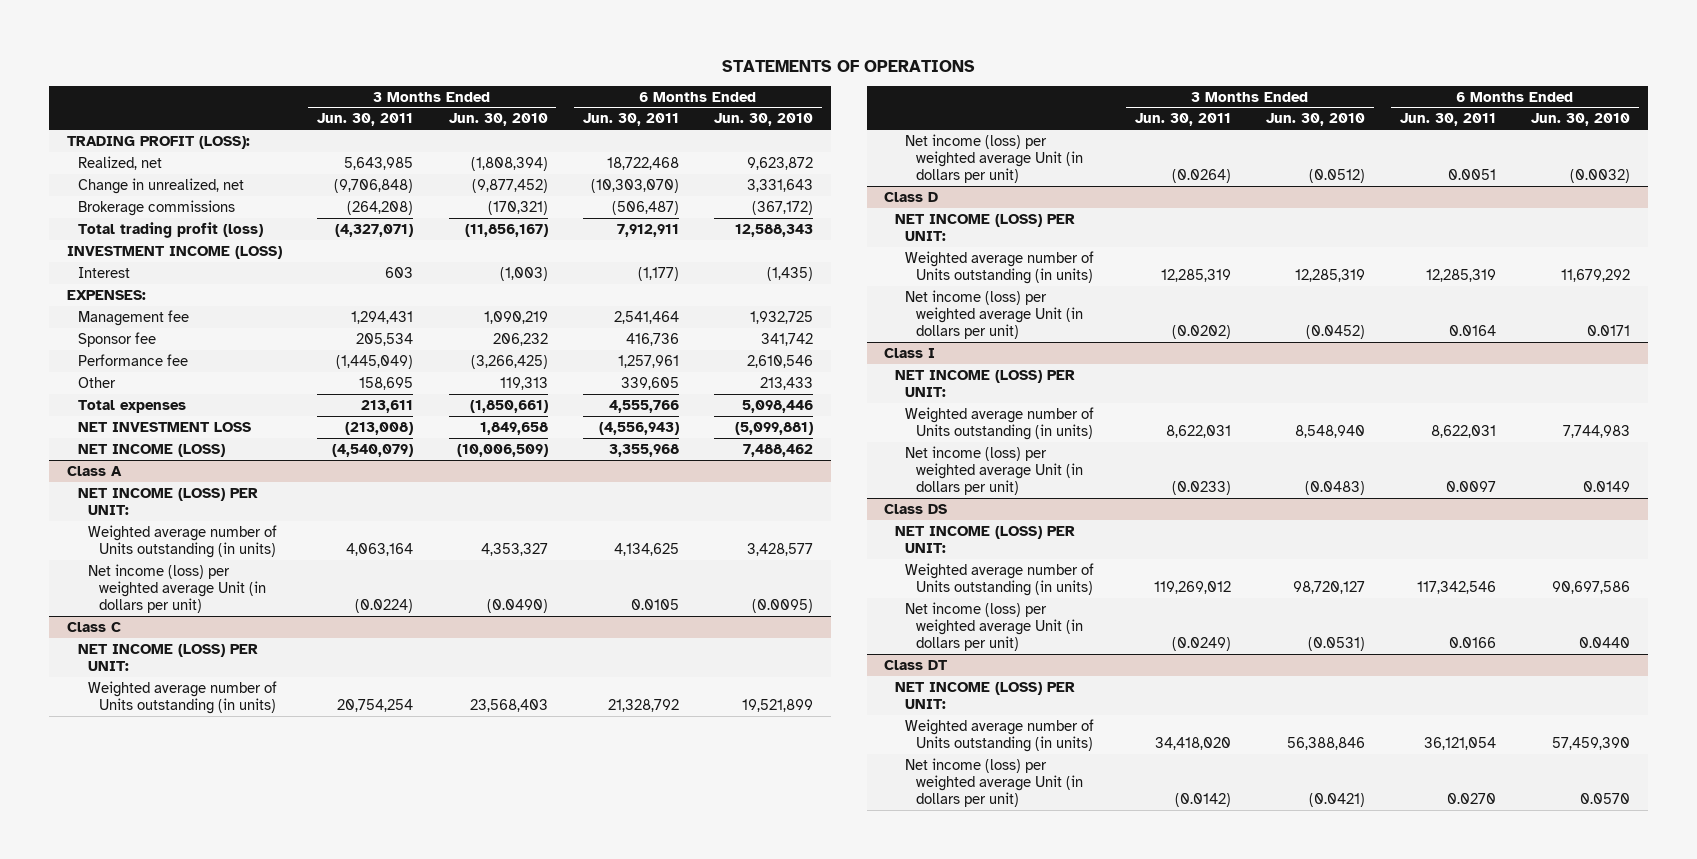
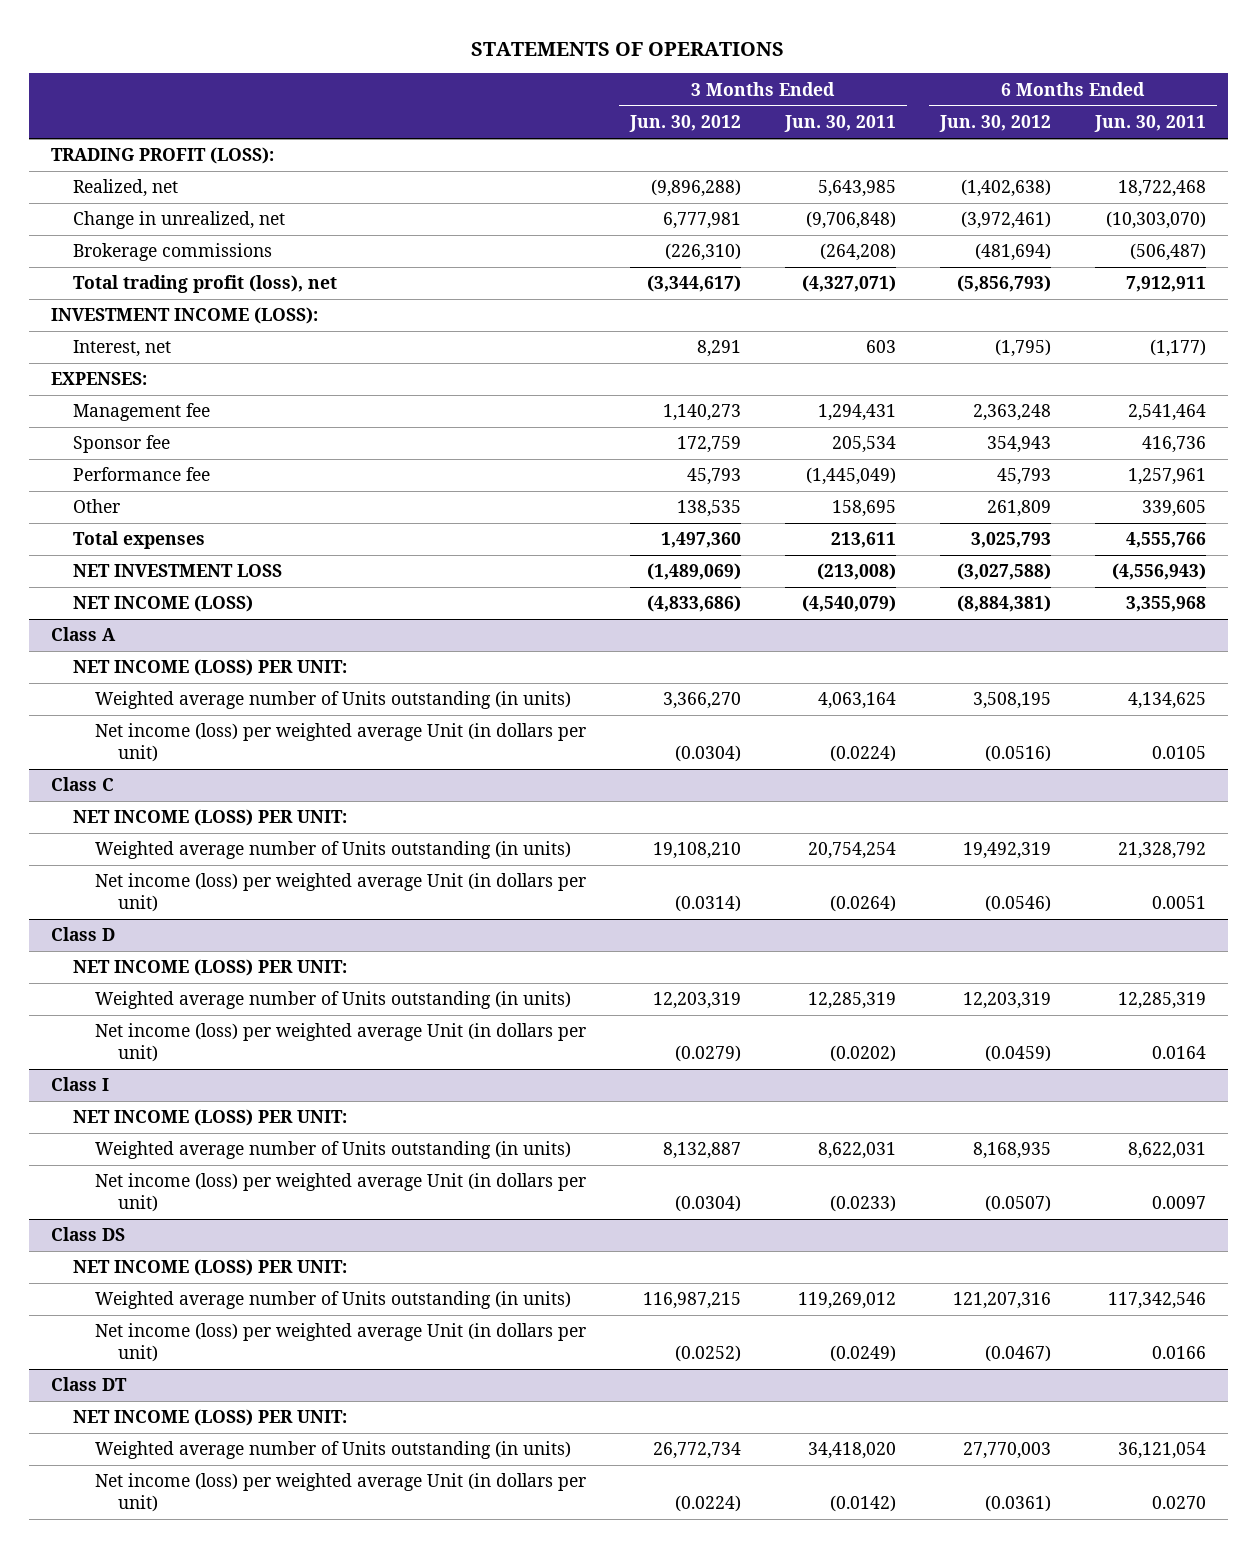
- | 3 Months Ended Jun. 30, 2011 | 3 Months Ended Jun. 30, 2010 | 6 Months Ended Jun. 30, 2011 | 6 Months Ended Jun. 30, 2010
+ | 3 Months Ended Jun. 30, 2012 | 3 Months Ended Jun. 30, 2011 | 6 Months Ended Jun. 30, 2012 | 6 Months Ended Jun. 30, 2011
- Total trading profit (loss) | (4,327,071) | (11,856,167) | 7,912,911 | 12,588,343
- INVESTMENT INCOME (LOSS)
- Interest | 603 | (1,003) | (1,177) | (1,435)
+ Total trading profit (loss), net | (3,344,617) | (4,327,071) | (5,856,793) | 7,912,911
+ INVESTMENT INCOME (LOSS):
+ Interest, net | 8,291 | 603 | (1,795) | (1,177)

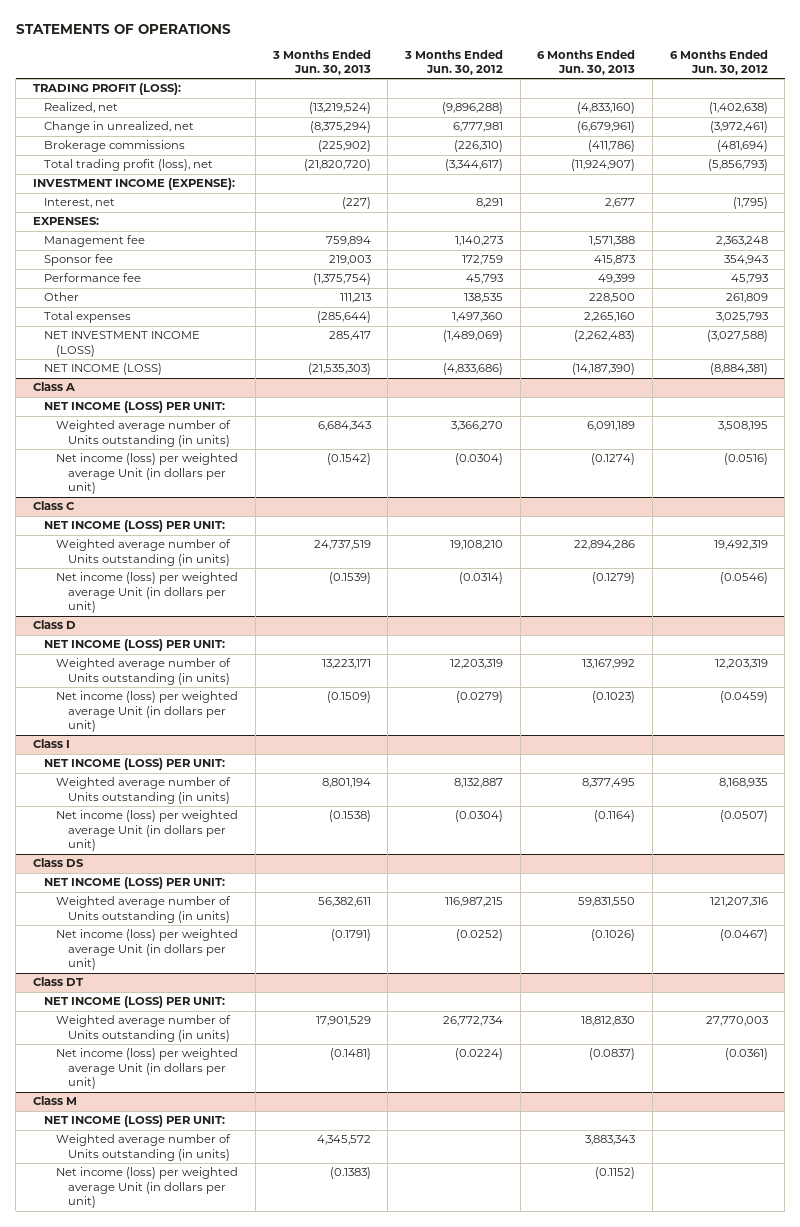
- | 3 Months Ended Jun. 30, 2012 | 3 Months Ended Jun. 30, 2011 | 6 Months Ended Jun. 30, 2012 | 6 Months Ended Jun. 30, 2011
+ | 3 Months Ended Jun. 30, 2013 | 3 Months Ended Jun. 30, 2012 | 6 Months Ended Jun. 30, 2013 | 6 Months Ended Jun. 30, 2012
- INVESTMENT INCOME (LOSS):
+ INVESTMENT INCOME (EXPENSE):
- NET INVESTMENT LOSS | (1,489,069) | (213,008) | (3,027,588) | (4,556,943)
+ NET INVESTMENT INCOME (LOSS) | 285,417 | (1,489,069) | (2,262,483) | (3,027,588)
+ Class M
+ NET INCOME (LOSS) PER UNIT:
+ Weighted average number of Units outstanding (in units) | 4,345,572 | | 3,883,343 |
+ Net income (loss) per weighted average Unit (in dollars per unit) | (0.1383) | | (0.1152) |

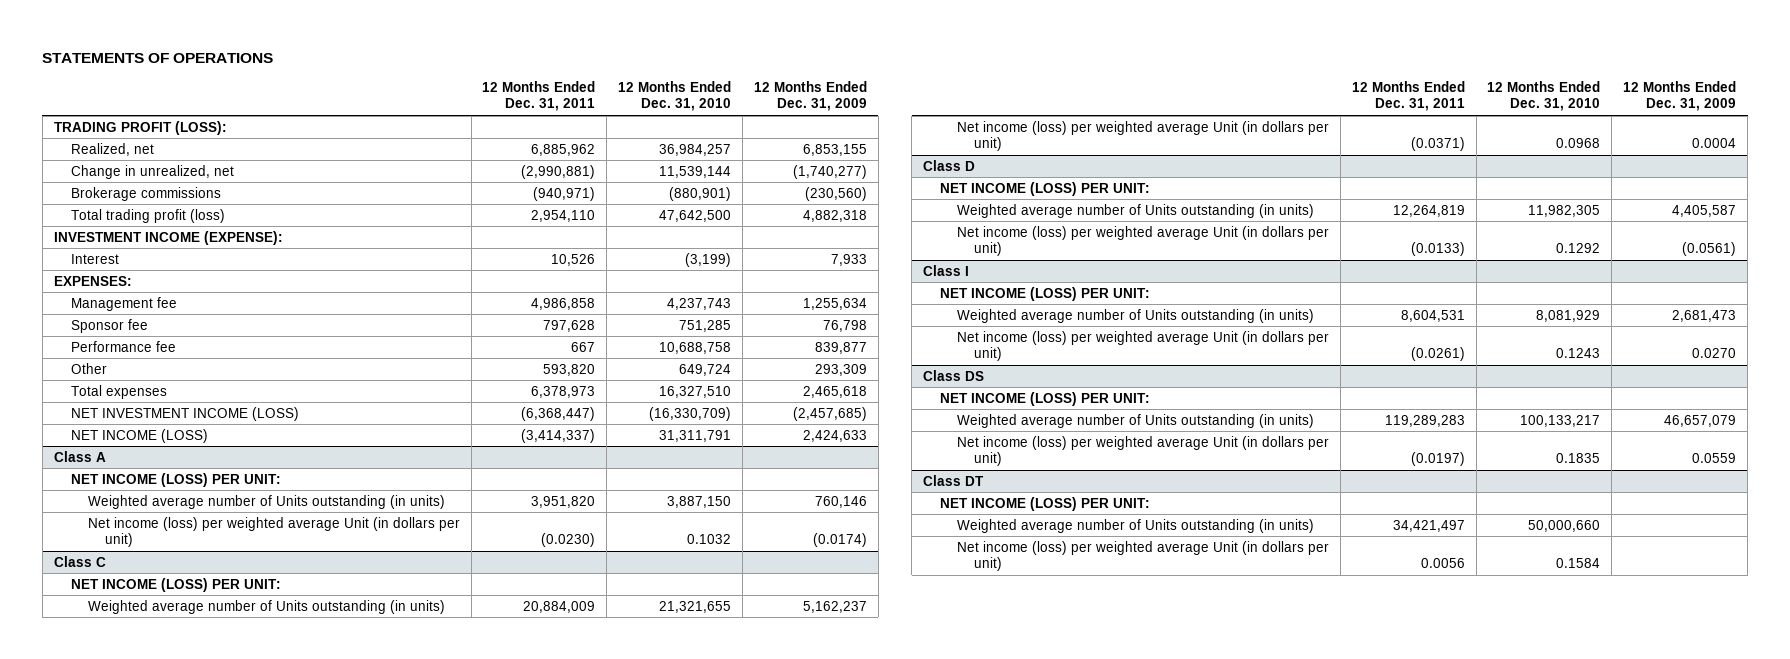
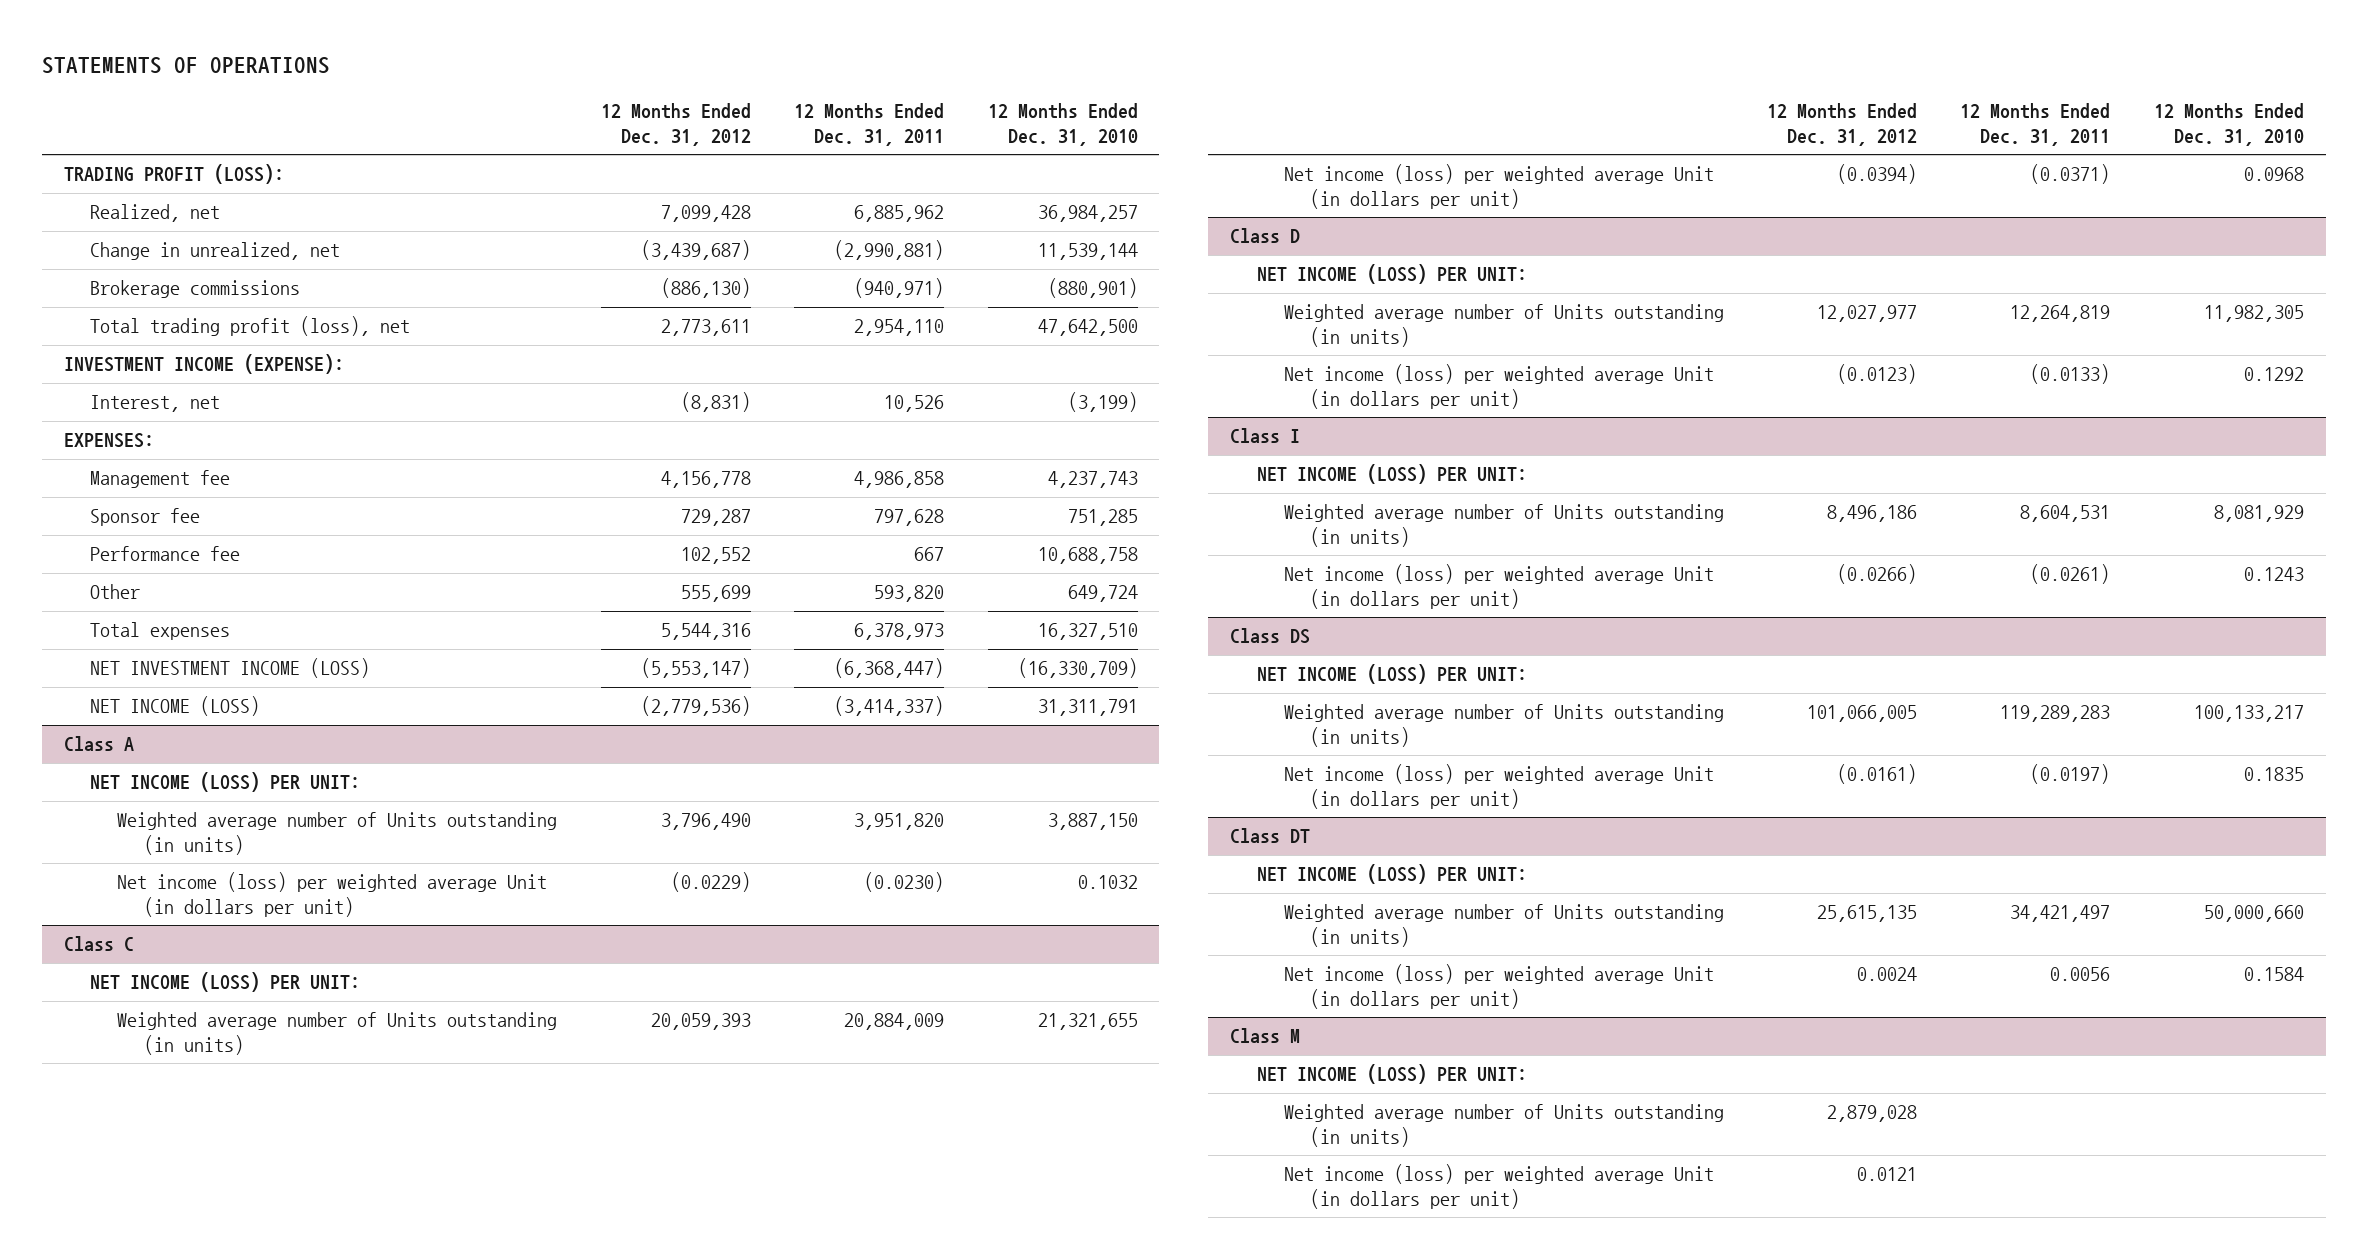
- | 12 Months Ended Dec. 31, 2011 | 12 Months Ended Dec. 31, 2010 | 12 Months Ended Dec. 31, 2009
+ | 12 Months Ended Dec. 31, 2012 | 12 Months Ended Dec. 31, 2011 | 12 Months Ended Dec. 31, 2010
- Total trading profit (loss) | 2,954,110 | 47,642,500 | 4,882,318
+ Total trading profit (loss), net | 2,773,611 | 2,954,110 | 47,642,500
- Interest | 10,526 | (3,199) | 7,933
+ Interest, net | (8,831) | 10,526 | (3,199)
+ Class M
+ NET INCOME (LOSS) PER UNIT:
+ Weighted average number of Units outstanding (in units) | 2,879,028 | |
+ Net income (loss) per weighted average Unit (in dollars per unit) | 0.0121 | |

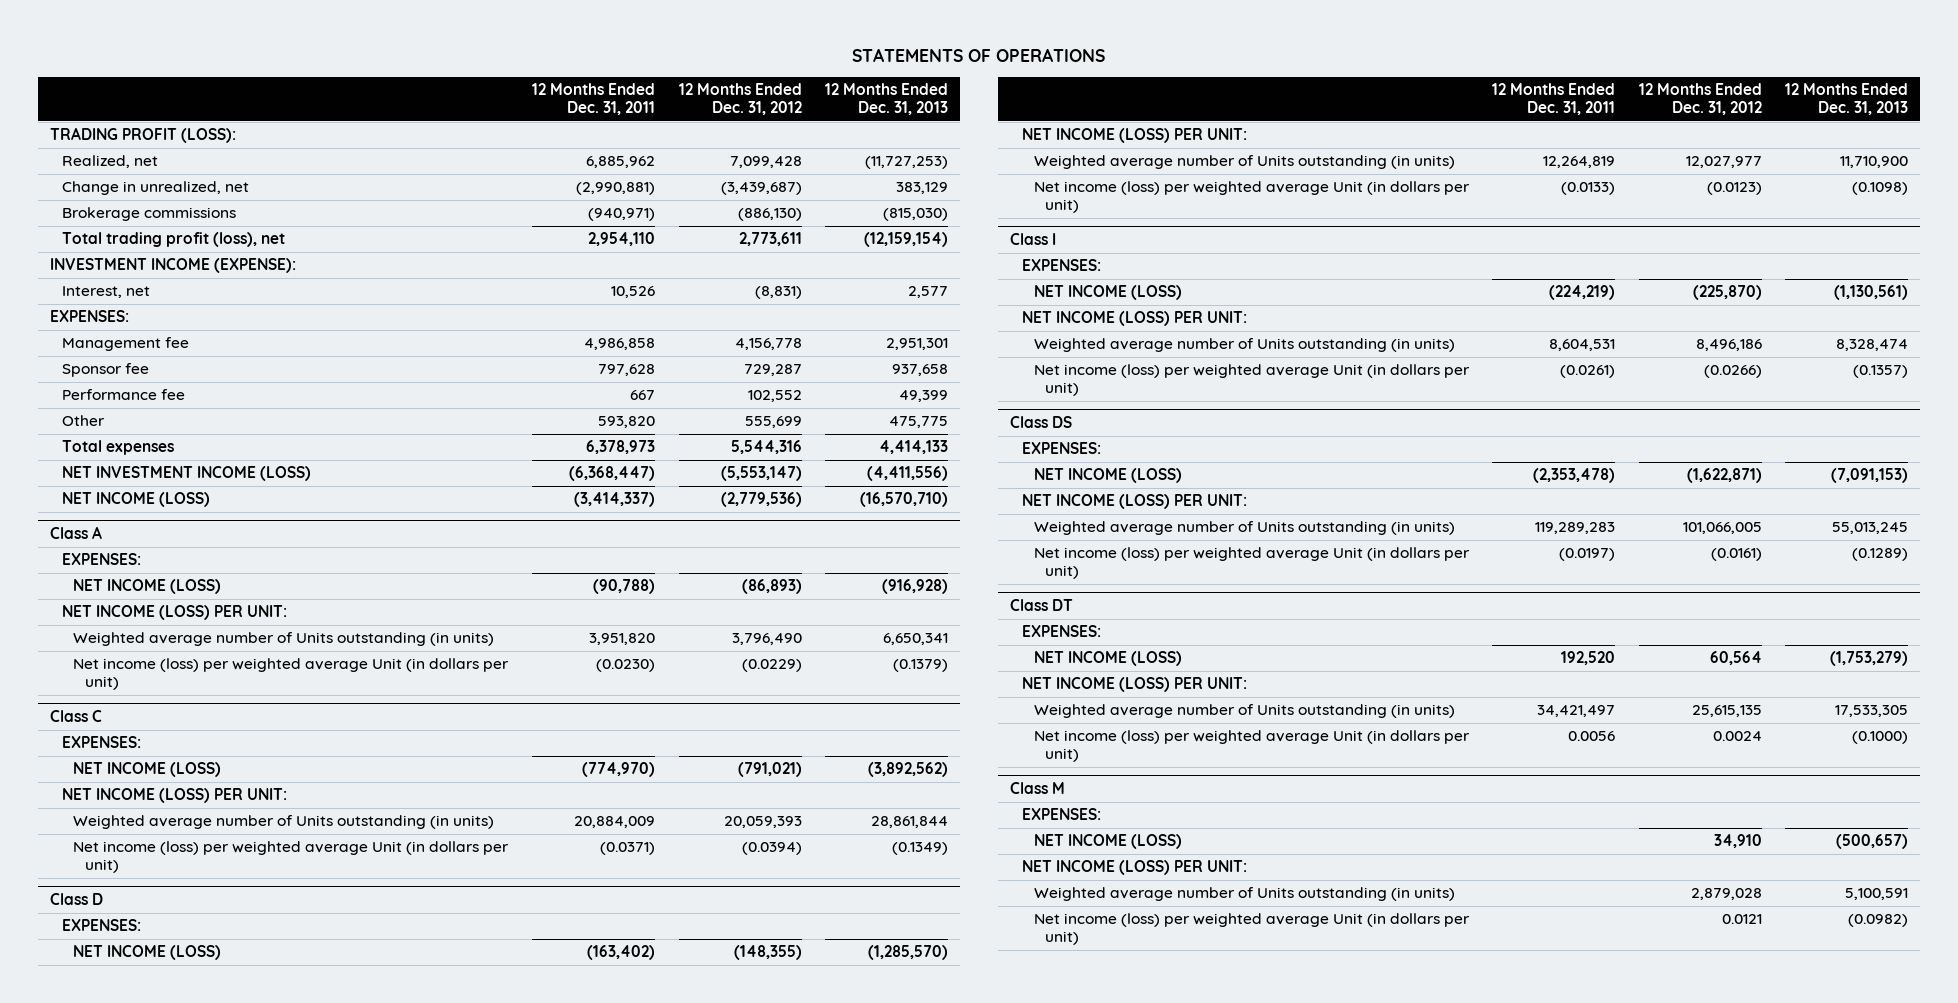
- | 12 Months Ended Dec. 31, 2012 | 12 Months Ended Dec. 31, 2011 | 12 Months Ended Dec. 31, 2010
+ | 12 Months Ended Dec. 31, 2011 | 12 Months Ended Dec. 31, 2012 | 12 Months Ended Dec. 31, 2013
@ Class A
+ EXPENSES:
+ NET INCOME (LOSS) | (90,788) | (86,893) | (916,928)
@ Class C
+ EXPENSES:
+ NET INCOME (LOSS) | (774,970) | (791,021) | (3,892,562)
@ Class D
+ EXPENSES:
+ NET INCOME (LOSS) | (163,402) | (148,355) | (1,285,570)
@ Class I
+ EXPENSES:
+ NET INCOME (LOSS) | (224,219) | (225,870) | (1,130,561)
@ Class DS
+ EXPENSES:
+ NET INCOME (LOSS) | (2,353,478) | (1,622,871) | (7,091,153)
@ Class DT
+ EXPENSES:
+ NET INCOME (LOSS) | 192,520 | 60,564 | (1,753,279)
@ Class M
+ EXPENSES:
+ NET INCOME (LOSS) | | 34,910 | (500,657)

